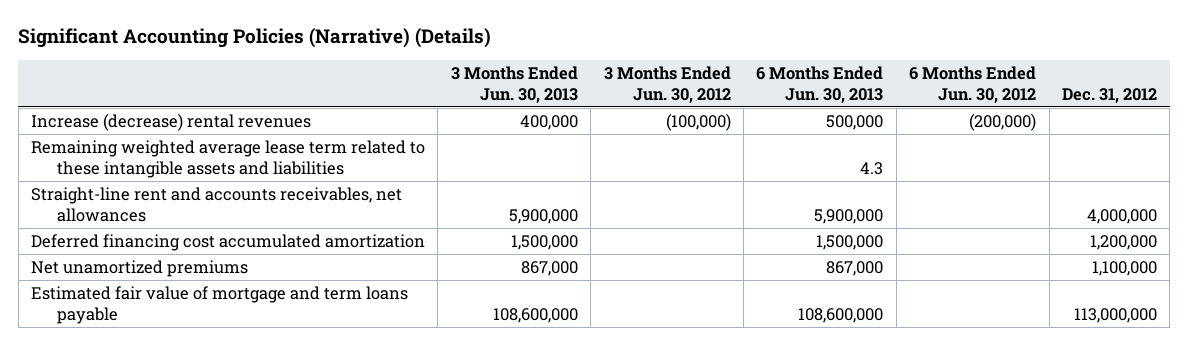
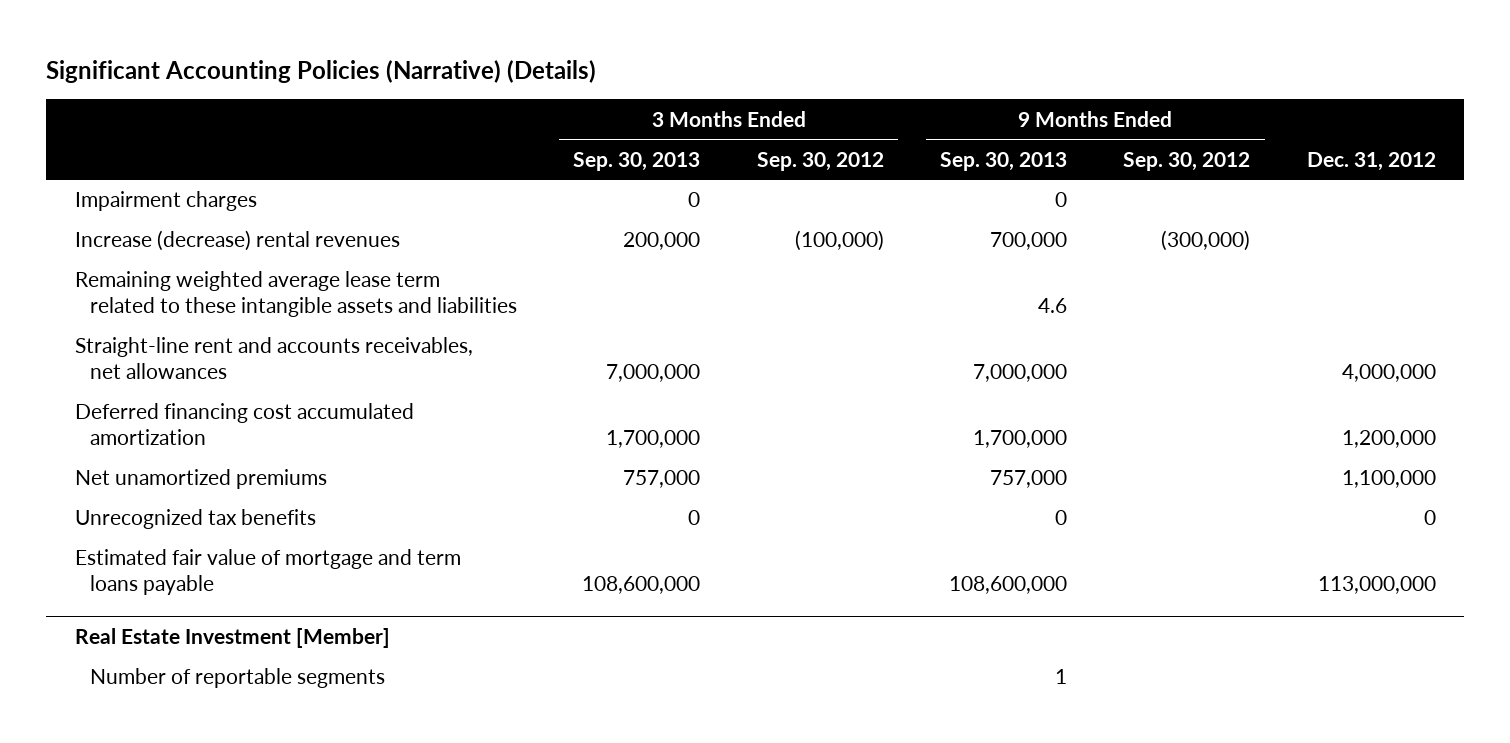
- | 3 Months Ended Jun. 30, 2013 | 3 Months Ended Jun. 30, 2012 | 6 Months Ended Jun. 30, 2013 | 6 Months Ended Jun. 30, 2012 | Dec. 31, 2012
+ | 3 Months Ended Sep. 30, 2013 | 3 Months Ended Sep. 30, 2012 | 9 Months Ended Sep. 30, 2013 | 9 Months Ended Sep. 30, 2012 | Dec. 31, 2012
+ Impairment charges | 0 | | 0 | |
+ Unrecognized tax benefits | 0 | | 0 | | 0
+ Real Estate Investment [Member]
+ Number of reportable segments | | | 1 | |

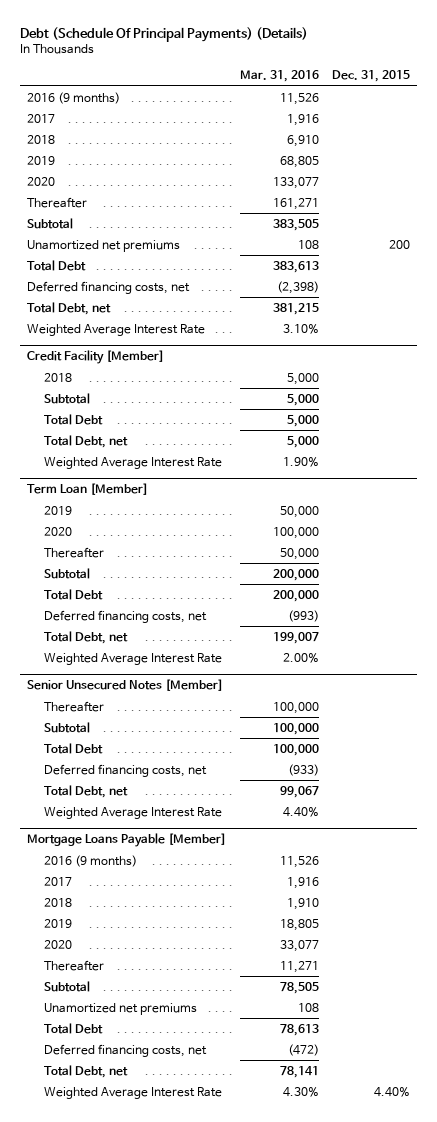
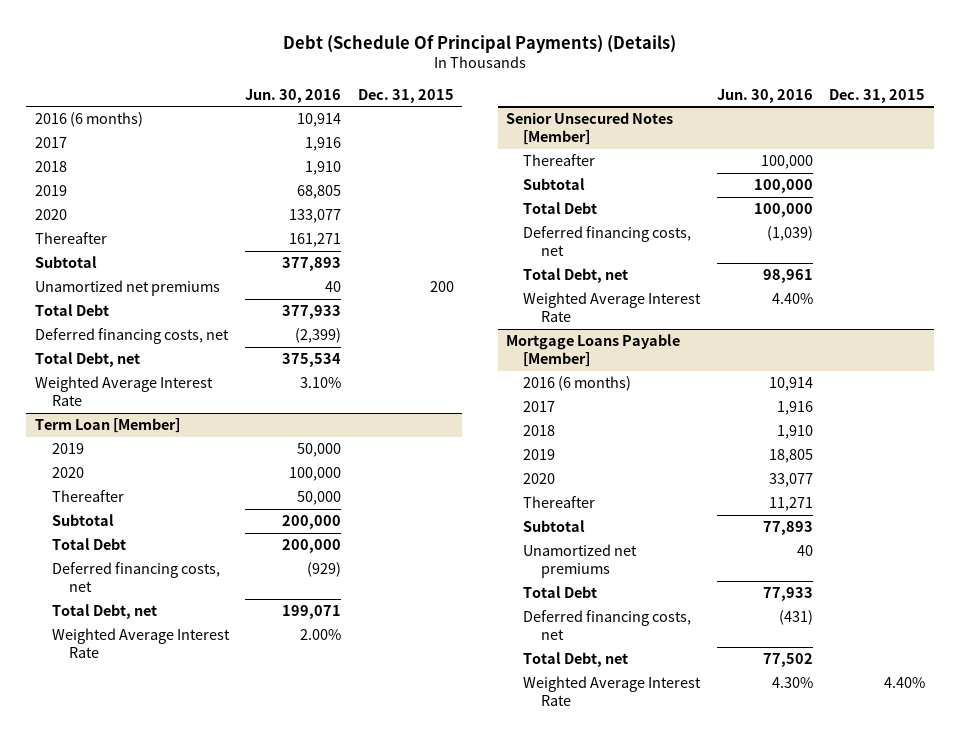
- | Mar. 31, 2016 | Dec. 31, 2015
+ | Jun. 30, 2016 | Dec. 31, 2015
- 2016 (9 months) | 11,526 |
+ 2016 (6 months) | 10,914 |
- Credit Facility [Member]
- 2018 | 5,000 |
- Subtotal | 5,000 |
- Total Debt | 5,000 |
- Total Debt, net | 5,000 |
- Weighted Average Interest Rate | 1.90% |
@ Mortgage Loans Payable [Member]
- 2016 (9 months) | 11,526 |
+ 2016 (6 months) | 10,914 |

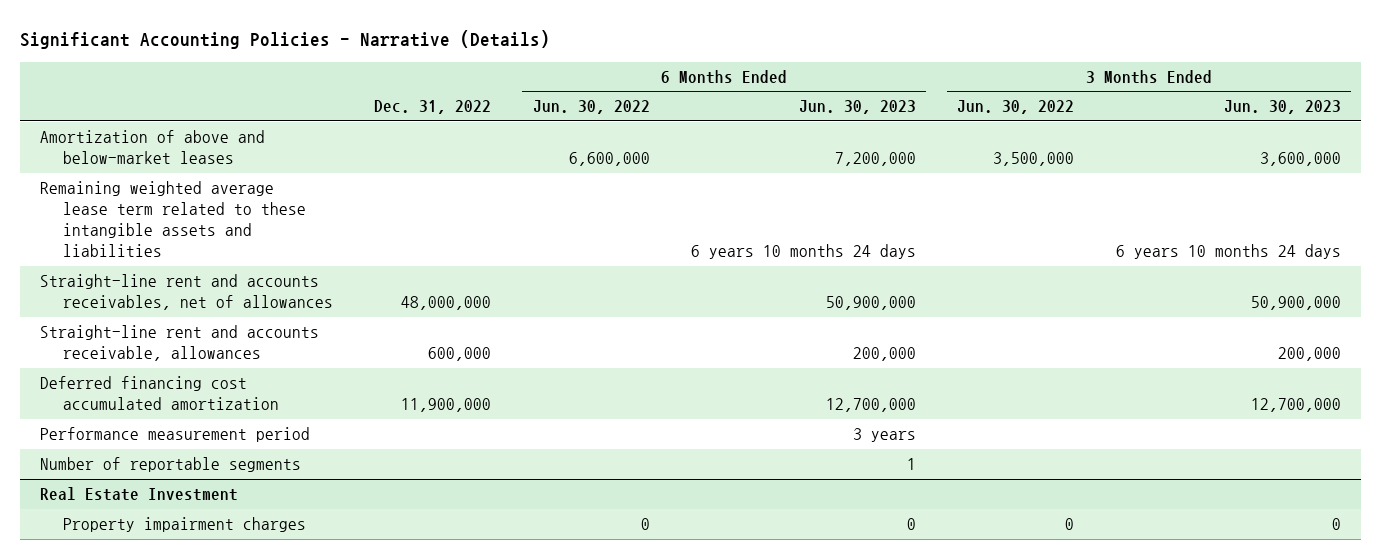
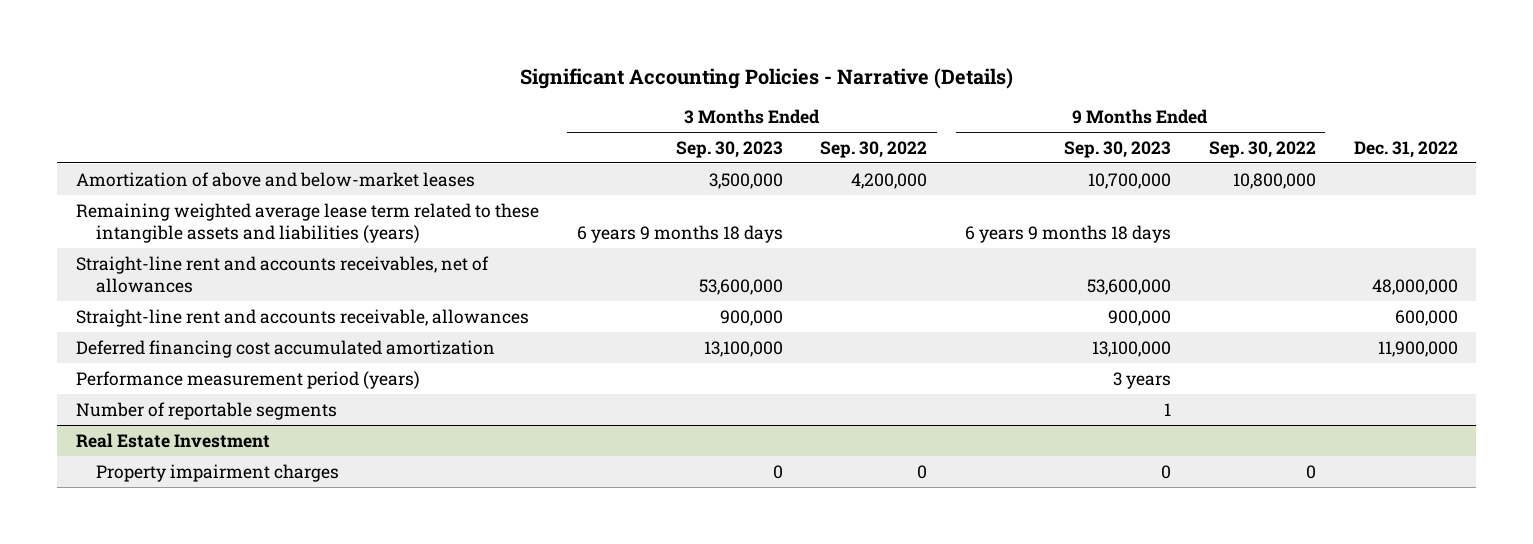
- | Dec. 31, 2022 | 6 Months Ended Jun. 30, 2022 | 6 Months Ended Jun. 30, 2023 | 3 Months Ended Jun. 30, 2022 | 3 Months Ended Jun. 30, 2023
+ | 3 Months Ended Sep. 30, 2023 | 3 Months Ended Sep. 30, 2022 | 9 Months Ended Sep. 30, 2023 | 9 Months Ended Sep. 30, 2022 | Dec. 31, 2022
- Remaining weighted average lease term related to these intangible assets and liabilities | | | 6 years 10 months 24 days | | 6 years 10 months 24 days
+ Remaining weighted average lease term related to these intangible assets and liabilities (years) | 6 years 9 months 18 days | | 6 years 9 months 18 days | |
- Performance measurement period | | | 3 years | |
+ Performance measurement period (years) | | | 3 years | |

